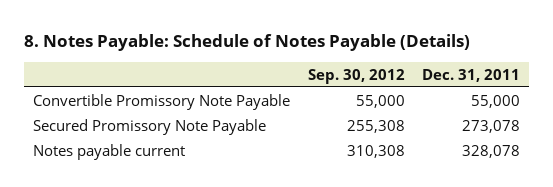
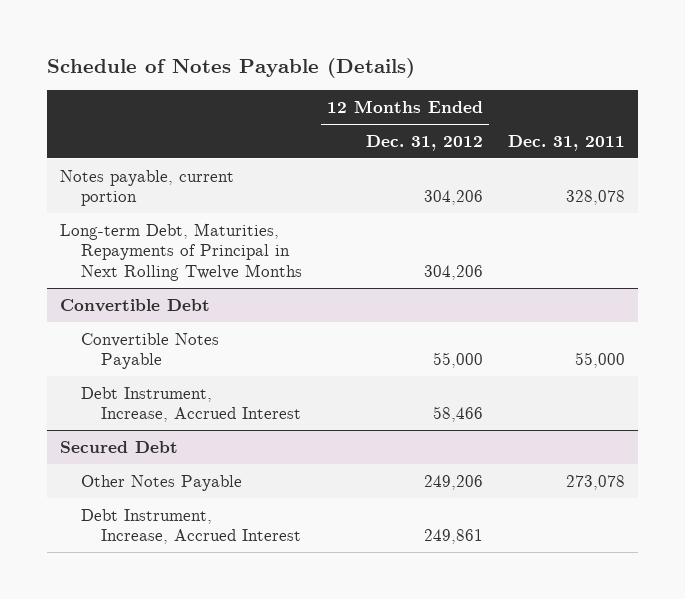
- 8. Notes Payable: Schedule of Notes Payable (Details)
+ Schedule of Notes Payable (Details)
- | Sep. 30, 2012 | Dec. 31, 2011
+ | 12 Months Ended Dec. 31, 2012 | Dec. 31, 2011
- Convertible Promissory Note Payable | 55,000 | 55,000
- Secured Promissory Note Payable | 255,308 | 273,078
- Notes payable current | 310,308 | 328,078
+ Notes payable, current portion | 304,206 | 328,078
+ Long-term Debt, Maturities, Repayments of Principal in Next Rolling Twelve Months | 304,206 |
+ Convertible Debt
+ Convertible Notes Payable | 55,000 | 55,000
+ Debt Instrument, Increase, Accrued Interest | 58,466 |
+ Secured Debt
+ Other Notes Payable | 249,206 | 273,078
+ Debt Instrument, Increase, Accrued Interest | 249,861 |

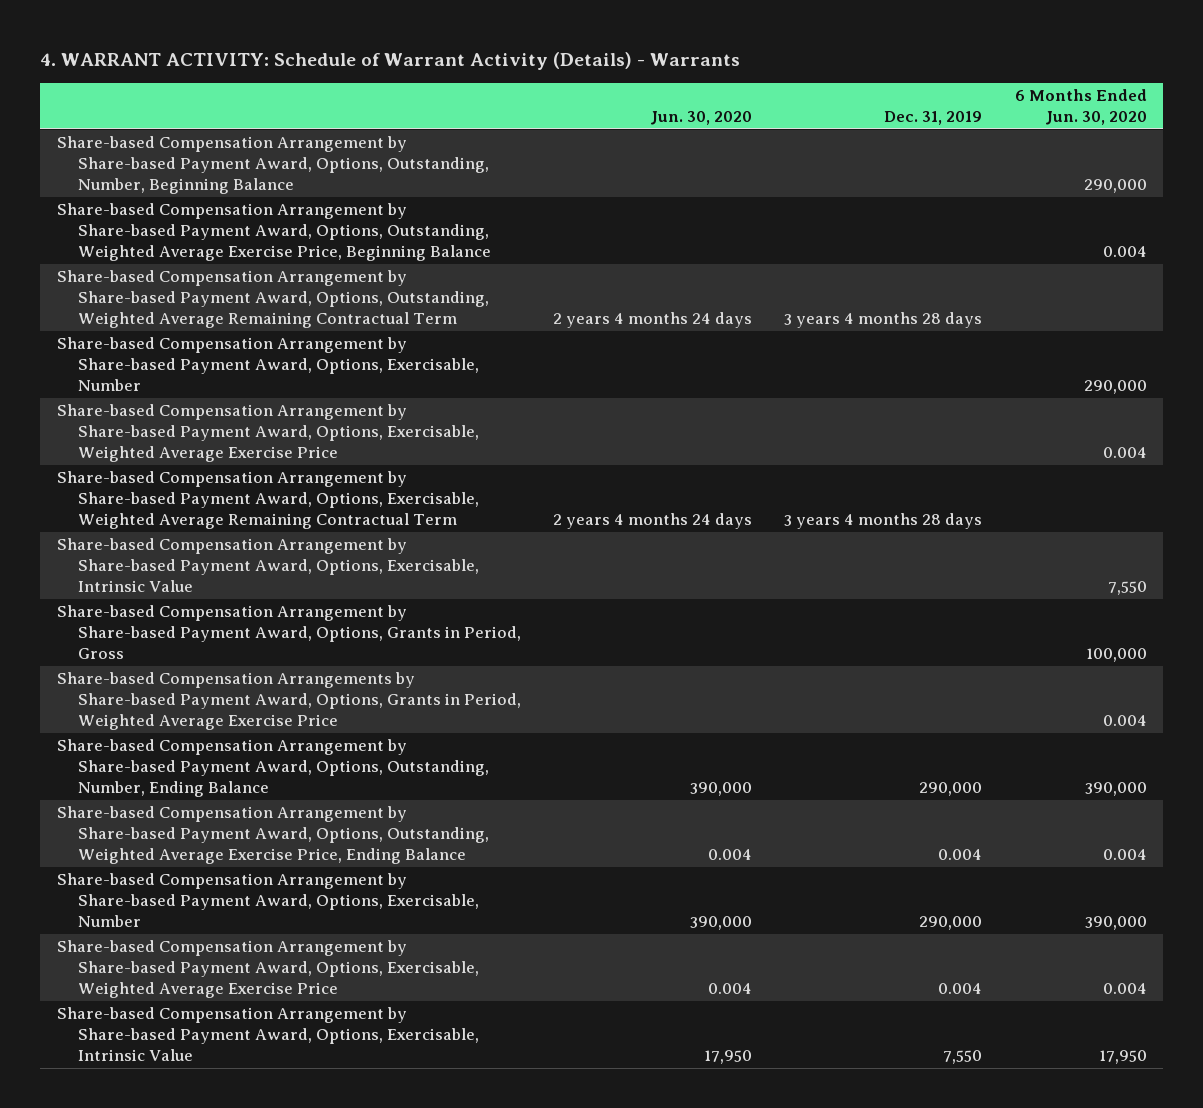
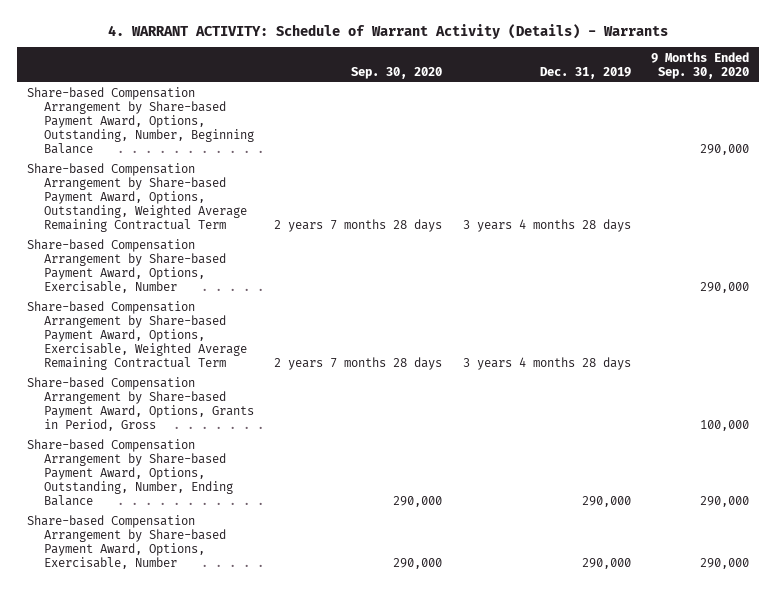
- | Jun. 30, 2020 | Dec. 31, 2019 | 6 Months Ended Jun. 30, 2020
+ | Sep. 30, 2020 | Dec. 31, 2019 | 9 Months Ended Sep. 30, 2020
- Share-based Compensation Arrangement by Share-based Payment Award, Options, Outstanding, Weighted Average Exercise Price, Beginning Balance | | | 0.004
- Share-based Compensation Arrangement by Share-based Payment Award, Options, Exercisable, Weighted Average Exercise Price | | | 0.004
- Share-based Compensation Arrangement by Share-based Payment Award, Options, Exercisable, Intrinsic Value | | | 7,550
- Share-based Compensation Arrangements by Share-based Payment Award, Options, Grants in Period, Weighted Average Exercise Price | | | 0.004
- Share-based Compensation Arrangement by Share-based Payment Award, Options, Outstanding, Weighted Average Exercise Price, Ending Balance | 0.004 | 0.004 | 0.004
- Share-based Compensation Arrangement by Share-based Payment Award, Options, Exercisable, Weighted Average Exercise Price | 0.004 | 0.004 | 0.004
- Share-based Compensation Arrangement by Share-based Payment Award, Options, Exercisable, Intrinsic Value | 17,950 | 7,550 | 17,950

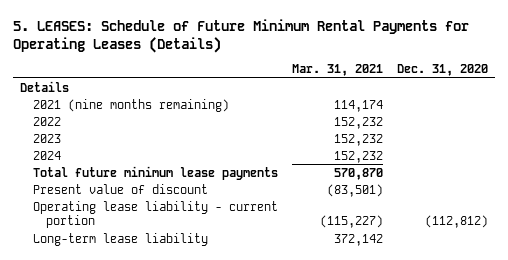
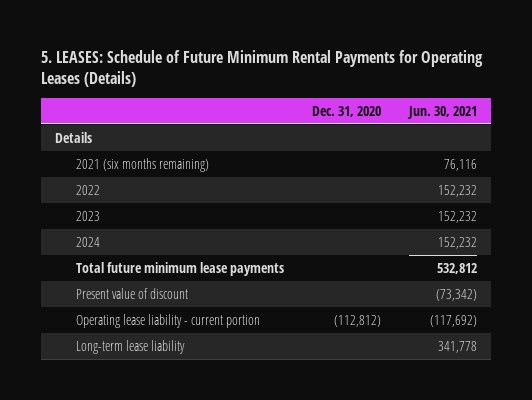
- | Mar. 31, 2021 | Dec. 31, 2020
+ | Dec. 31, 2020 | Jun. 30, 2021
- 2021 (nine months remaining) | 114,174 |
+ 2021 (six months remaining) | | 76,116

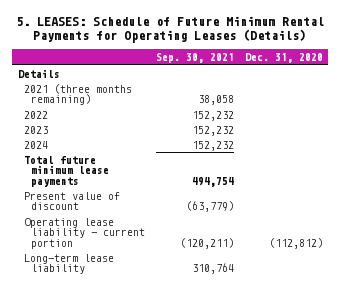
- | Dec. 31, 2020 | Jun. 30, 2021
+ | Sep. 30, 2021 | Dec. 31, 2020
- 2021 (six months remaining) | | 76,116
+ 2021 (three months remaining) | 38,058 |

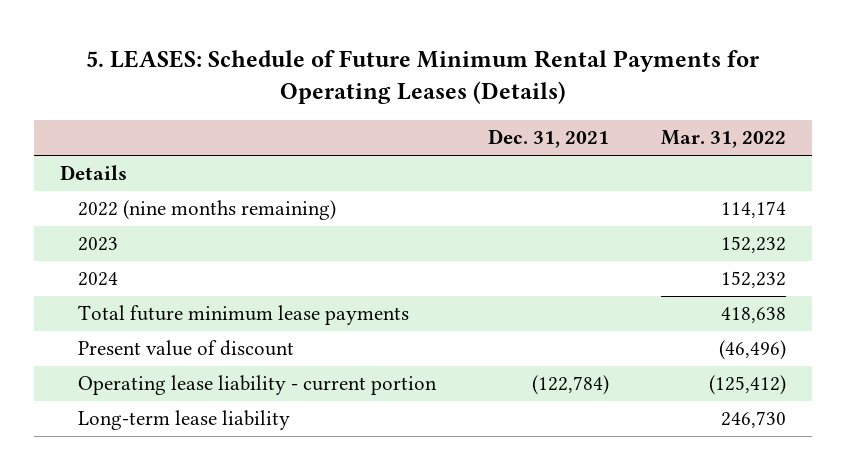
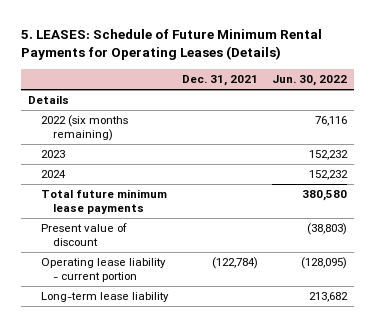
- | Dec. 31, 2021 | Mar. 31, 2022
+ | Dec. 31, 2021 | Jun. 30, 2022
- 2022 (nine months remaining) | | 114,174
+ 2022 (six months remaining) | | 76,116

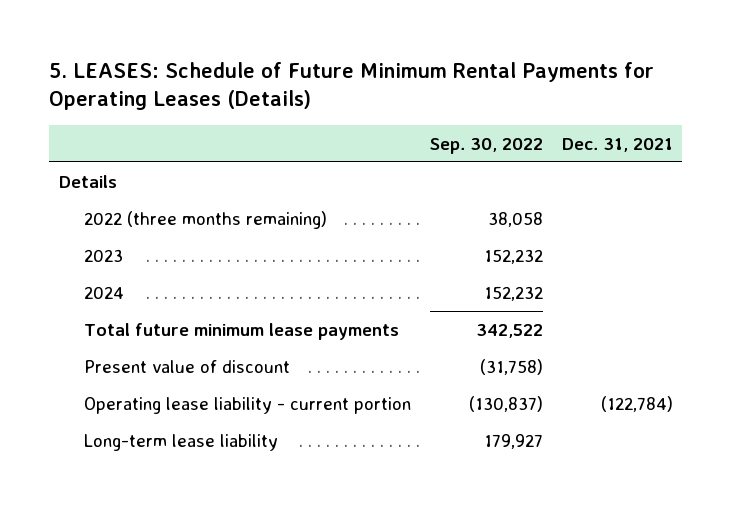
- | Dec. 31, 2021 | Jun. 30, 2022
+ | Sep. 30, 2022 | Dec. 31, 2021
- 2022 (six months remaining) | | 76,116
+ 2022 (three months remaining) | 38,058 |

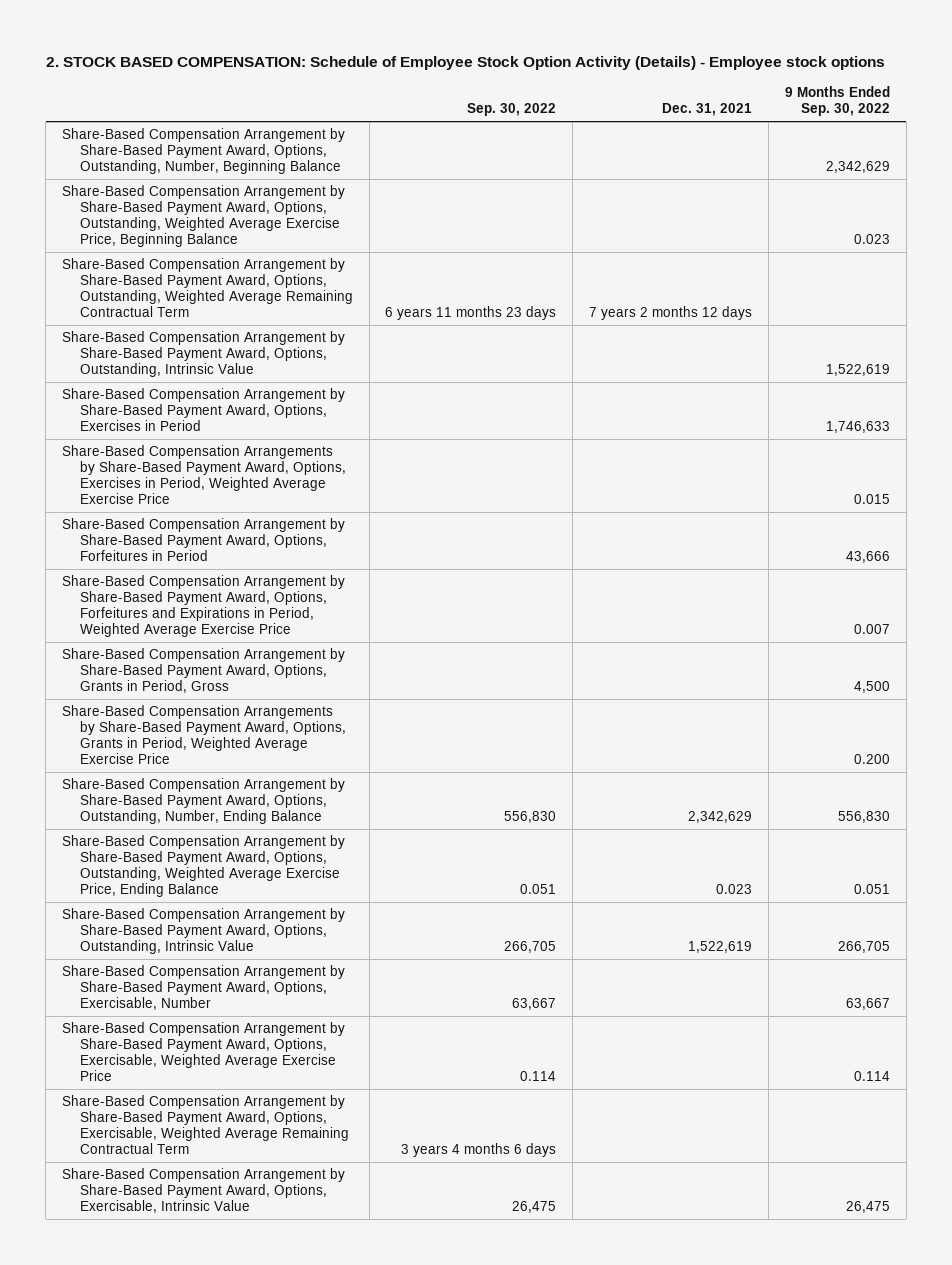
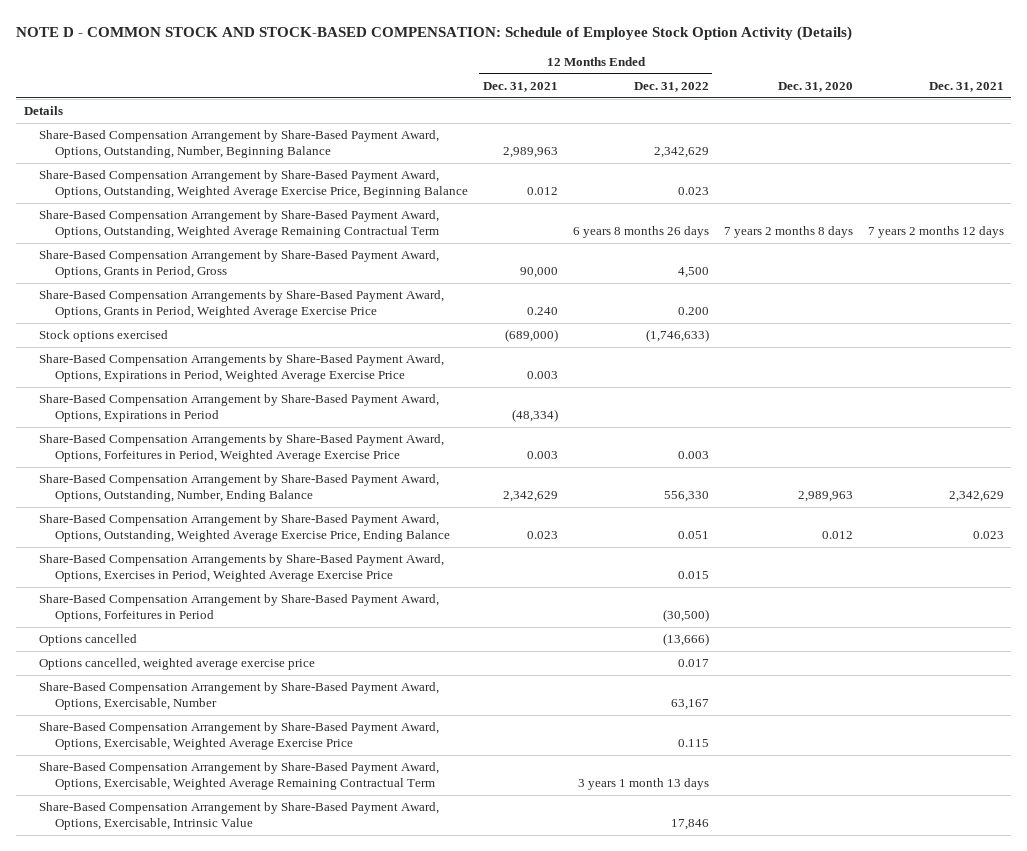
- 2. STOCK BASED COMPENSATION: Schedule of Employee Stock Option Activity (Details) - Employee stock options
+ NOTE D - COMMON STOCK AND STOCK-BASED COMPENSATION: Schedule of Employee Stock Option Activity (Details)
- | Sep. 30, 2022 | Dec. 31, 2021 | 9 Months Ended Sep. 30, 2022
+ | 12 Months Ended Dec. 31, 2021 | 12 Months Ended Dec. 31, 2022 | Dec. 31, 2020 | Dec. 31, 2021
+ Details
- Share-Based Compensation Arrangement by Share-Based Payment Award, Options, Outstanding, Intrinsic Value | | | 1,522,619
- Share-Based Compensation Arrangement by Share-Based Payment Award, Options, Exercises in Period | | | 1,746,633
- Share-Based Compensation Arrangement by Share-Based Payment Award, Options, Forfeitures and Expirations in Period, Weighted Average Exercise Price | | | 0.007
+ Stock options exercised | (689,000) | (1,746,633) | |
+ Share-Based Compensation Arrangements by Share-Based Payment Award, Options, Expirations in Period, Weighted Average Exercise Price | 0.003 | | |
+ Share-Based Compensation Arrangement by Share-Based Payment Award, Options, Expirations in Period | (48,334) | | |
+ Share-Based Compensation Arrangements by Share-Based Payment Award, Options, Forfeitures in Period, Weighted Average Exercise Price | 0.003 | 0.003 | |
- Share-Based Compensation Arrangement by Share-Based Payment Award, Options, Outstanding, Intrinsic Value | 266,705 | 1,522,619 | 266,705
moved down: Share-Based Compensation Arrangements by Share-Based Payment Award, Options, Exercises in Period, Weighted Average Exercise Price | | 0.015 | |
moved down: Share-Based Compensation Arrangement by Share-Based Payment Award, Options, Forfeitures in Period | | (30,500) | |
+ Options cancelled | | (13,666) | |
+ Options cancelled, weighted average exercise price | | 0.017 | |

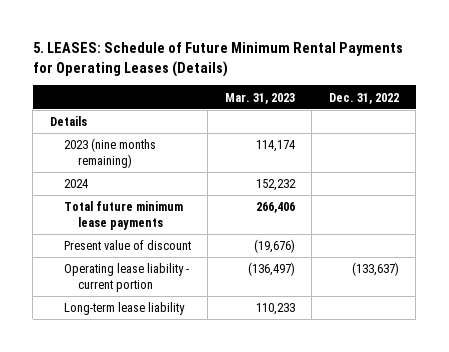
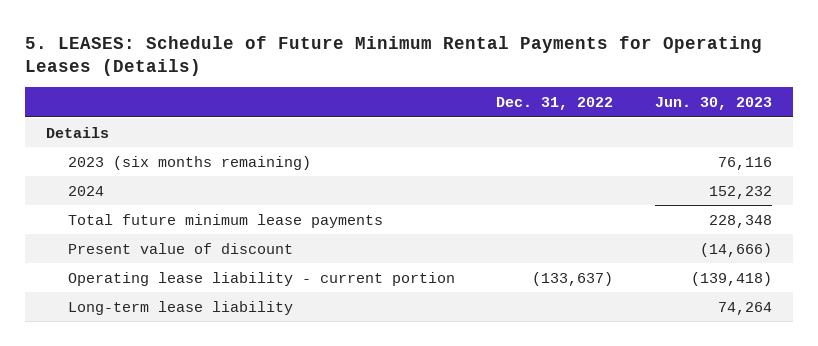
- | Mar. 31, 2023 | Dec. 31, 2022
+ | Dec. 31, 2022 | Jun. 30, 2023
- 2023 (nine months remaining) | 114,174 |
+ 2023 (six months remaining) | | 76,116

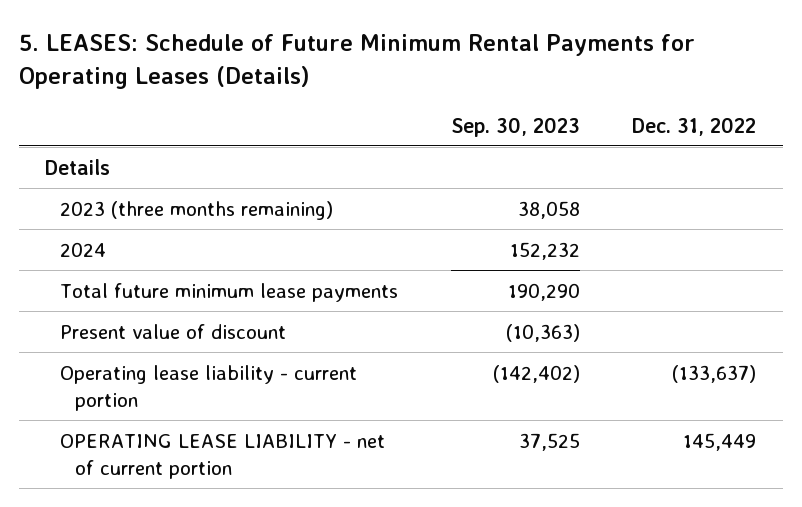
- | Dec. 31, 2022 | Jun. 30, 2023
+ | Sep. 30, 2023 | Dec. 31, 2022
- 2023 (six months remaining) | | 76,116
+ 2023 (three months remaining) | 38,058 |
- Long-term lease liability | | 74,264
+ OPERATING LEASE LIABILITY - net of current portion | 37,525 | 145,449

